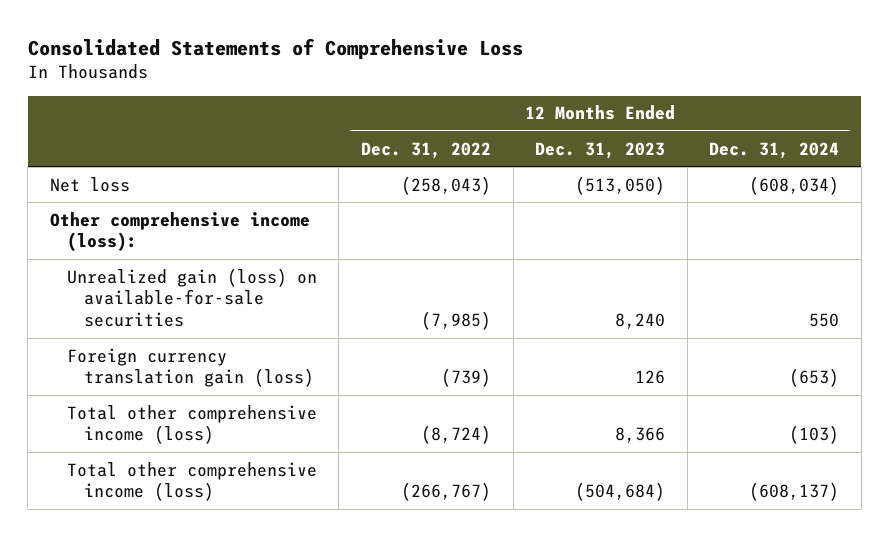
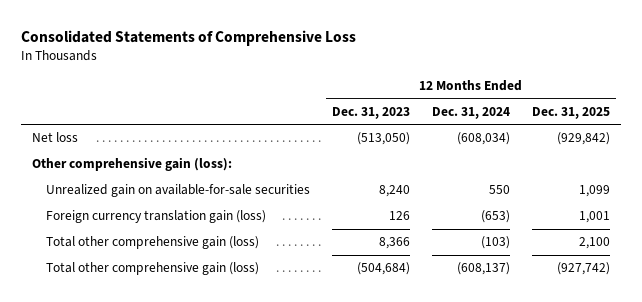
- | 12 Months Ended Dec. 31, 2022 | 12 Months Ended Dec. 31, 2023 | 12 Months Ended Dec. 31, 2024
+ | 12 Months Ended Dec. 31, 2023 | 12 Months Ended Dec. 31, 2024 | 12 Months Ended Dec. 31, 2025
- Other comprehensive income (loss):
- Unrealized gain (loss) on available-for-sale securities | (7,985) | 8,240 | 550
+ Other comprehensive gain (loss):
+ Unrealized gain on available-for-sale securities | 8,240 | 550 | 1,099
- Total other comprehensive income (loss) | (8,724) | 8,366 | (103)
- Total other comprehensive income (loss) | (266,767) | (504,684) | (608,137)
+ Total other comprehensive gain (loss) | 8,366 | (103) | 2,100
+ Total other comprehensive gain (loss) | (504,684) | (608,137) | (927,742)

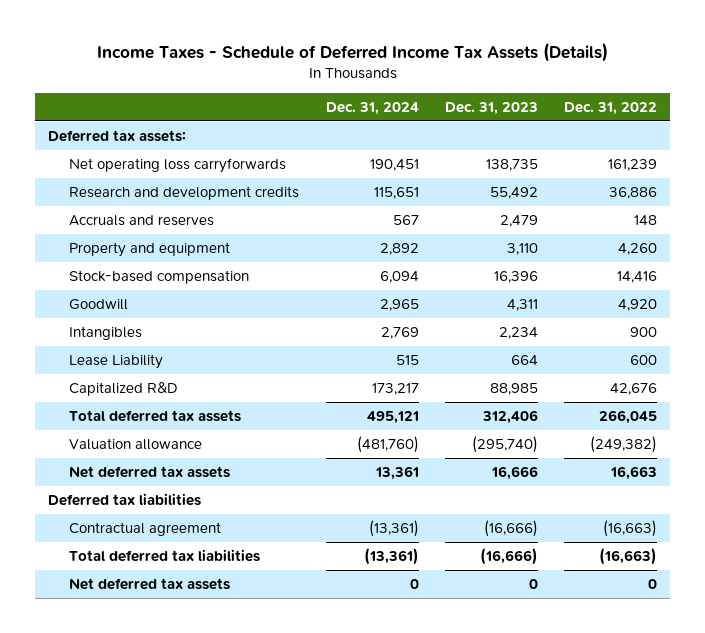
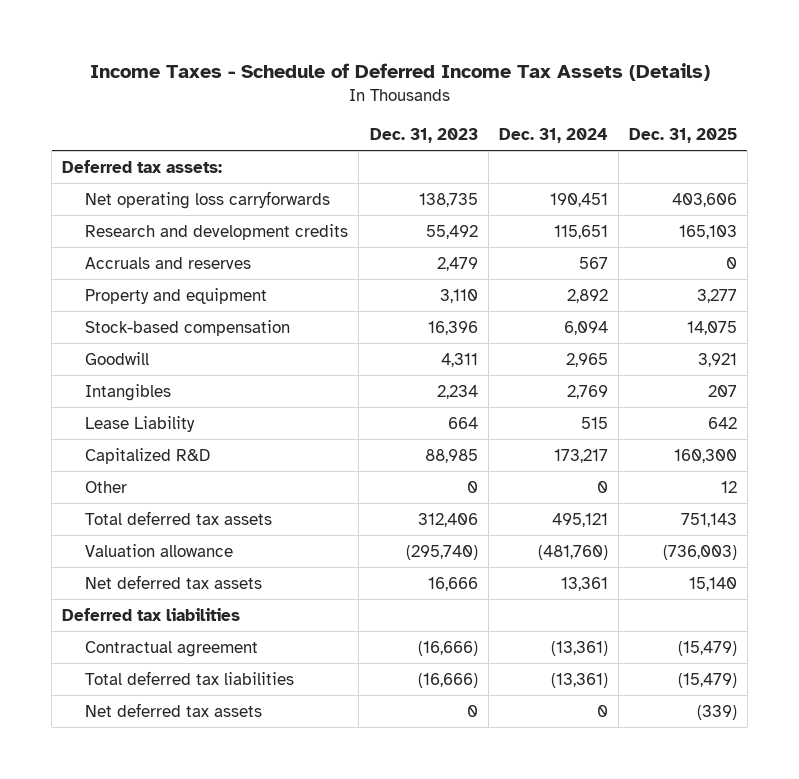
- | Dec. 31, 2024 | Dec. 31, 2023 | Dec. 31, 2022
+ | Dec. 31, 2023 | Dec. 31, 2024 | Dec. 31, 2025
+ Other | 0 | 0 | 12

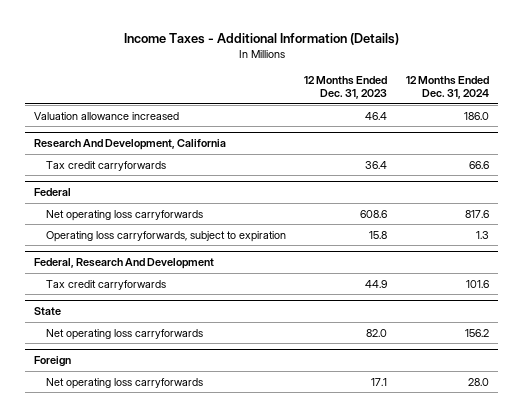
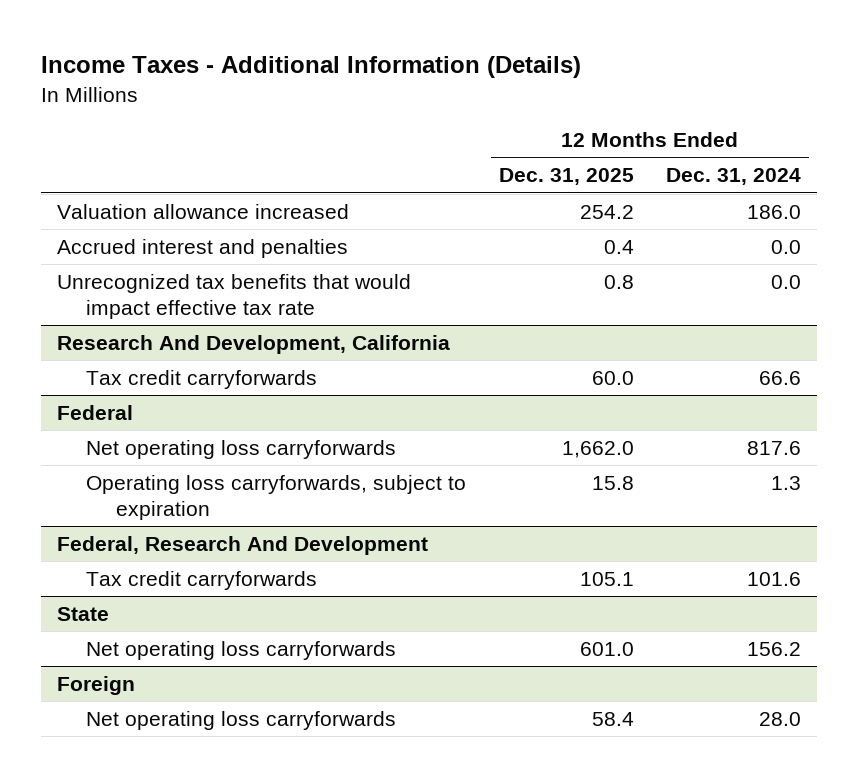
- | 12 Months Ended Dec. 31, 2023 | 12 Months Ended Dec. 31, 2024
+ | 12 Months Ended Dec. 31, 2025 | 12 Months Ended Dec. 31, 2024
+ Accrued interest and penalties | 0.4 | 0.0
+ Unrecognized tax benefits that would impact effective tax rate | 0.8 | 0.0

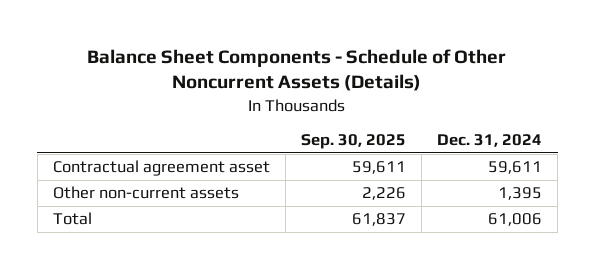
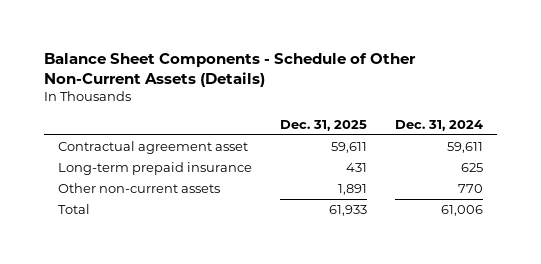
- Balance Sheet Components - Schedule of Other Noncurrent Assets (Details)
+ Balance Sheet Components - Schedule of Other Non-Current Assets (Details)
- | Sep. 30, 2025 | Dec. 31, 2024
+ | Dec. 31, 2025 | Dec. 31, 2024
- Other non-current assets | 2,226 | 1,395
+ Long-term prepaid insurance | 431 | 625
+ Other non-current assets | 1,891 | 770

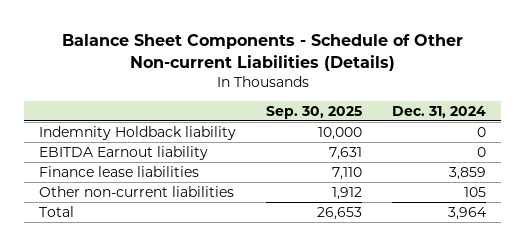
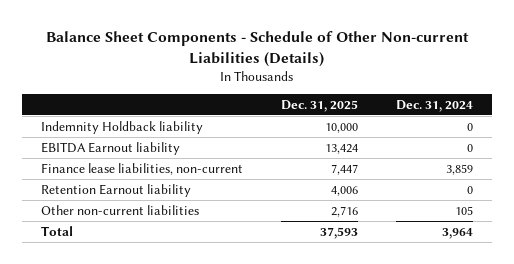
- | Sep. 30, 2025 | Dec. 31, 2024
+ | Dec. 31, 2025 | Dec. 31, 2024
- Finance lease liabilities | 7,110 | 3,859
+ Finance lease liabilities, non-current | 7,447 | 3,859
+ Retention Earnout liability | 4,006 | 0

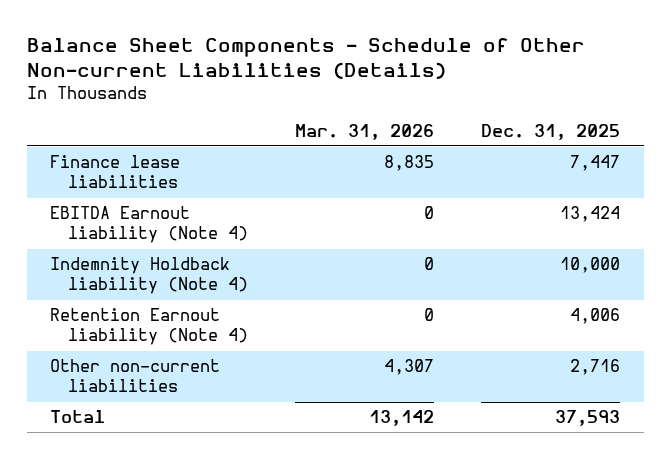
- | Dec. 31, 2025 | Dec. 31, 2024
+ | Mar. 31, 2026 | Dec. 31, 2025
- Indemnity Holdback liability | 10,000 | 0
- EBITDA Earnout liability | 13,424 | 0
- Finance lease liabilities, non-current | 7,447 | 3,859
- Retention Earnout liability | 4,006 | 0
+ Finance lease liabilities | 8,835 | 7,447
+ EBITDA Earnout liability (Note 4) | 0 | 13,424
+ Indemnity Holdback liability (Note 4) | 0 | 10,000
+ Retention Earnout liability (Note 4) | 0 | 4,006

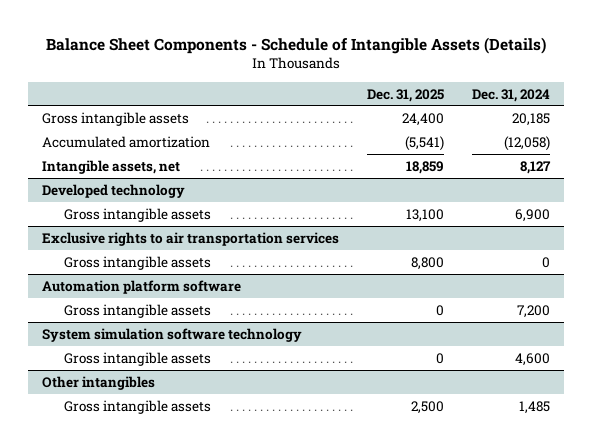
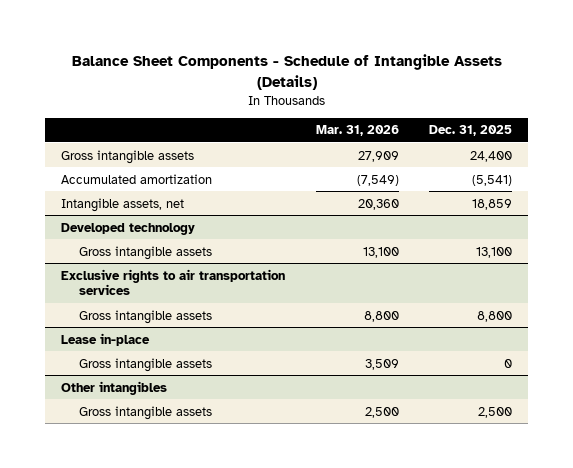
- | Dec. 31, 2025 | Dec. 31, 2024
+ | Mar. 31, 2026 | Dec. 31, 2025
- Automation platform software
- Gross intangible assets | 0 | 7,200
- System simulation software technology
+ Lease in-place

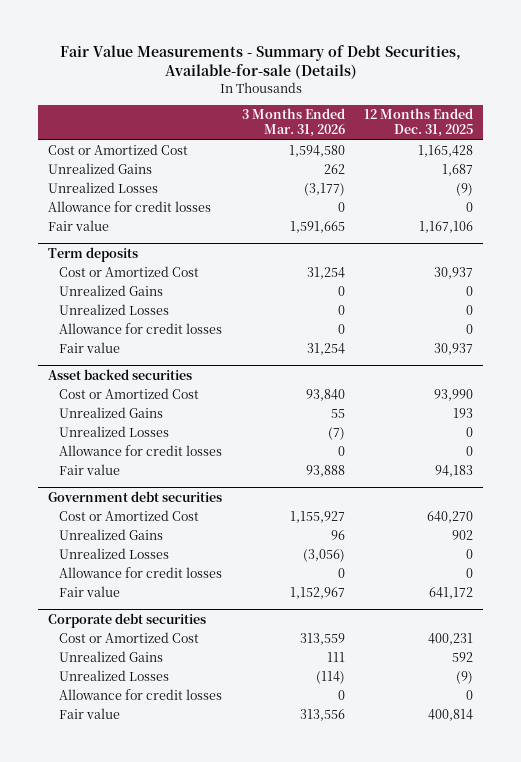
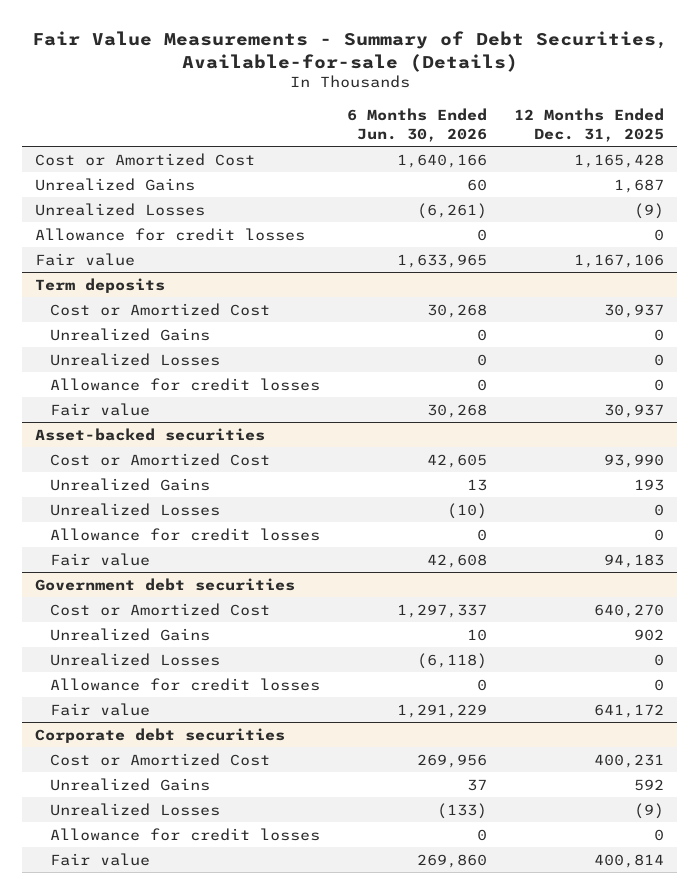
- | 3 Months Ended Mar. 31, 2026 | 12 Months Ended Dec. 31, 2025
+ | 6 Months Ended Jun. 30, 2026 | 12 Months Ended Dec. 31, 2025
- Asset backed securities
+ Asset-backed securities

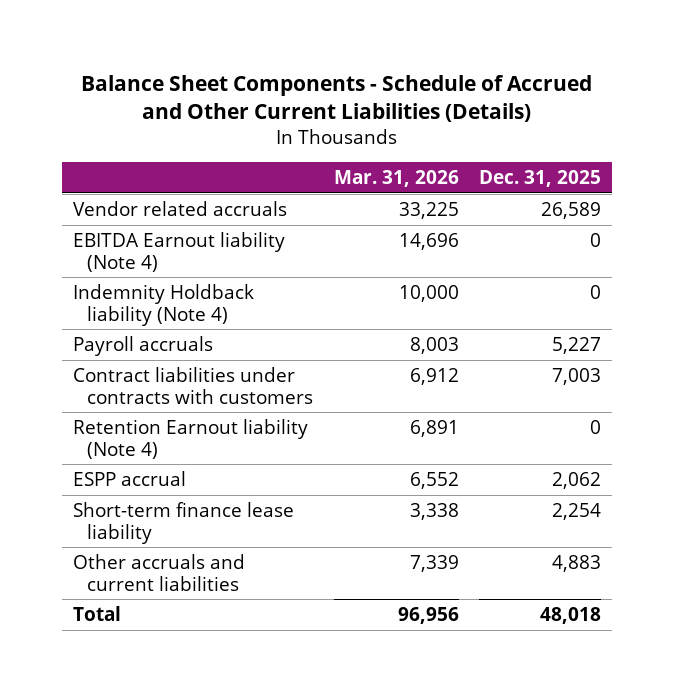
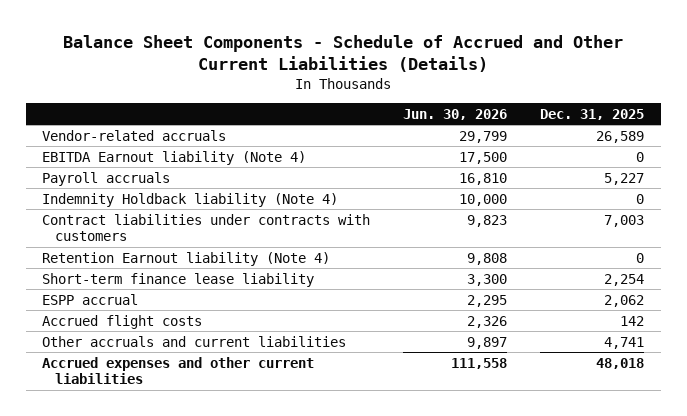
- | Mar. 31, 2026 | Dec. 31, 2025
+ | Jun. 30, 2026 | Dec. 31, 2025
- Vendor related accruals | 33,225 | 26,589
+ Vendor-related accruals | 29,799 | 26,589
moved down: Indemnity Holdback liability (Note 4) | 10,000 | 0
- Other accruals and current liabilities | 7,339 | 4,883
- Total | 96,956 | 48,018
moved down: ESPP accrual | 2,295 | 2,062
+ Accrued flight costs | 2,326 | 142
+ Other accruals and current liabilities | 9,897 | 4,741
+ Accrued expenses and other current liabilities | 111,558 | 48,018

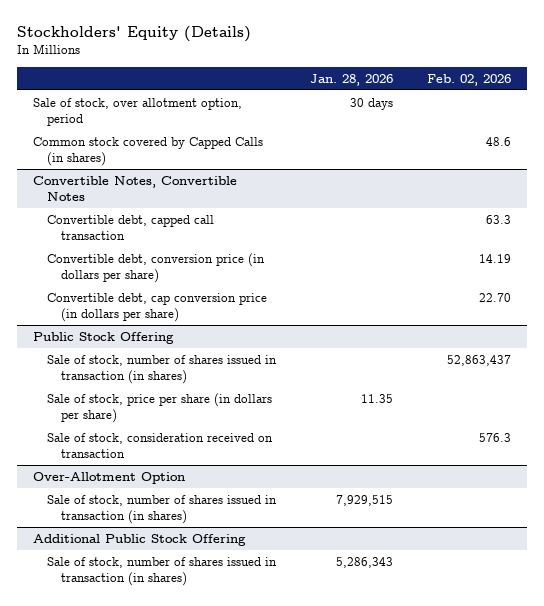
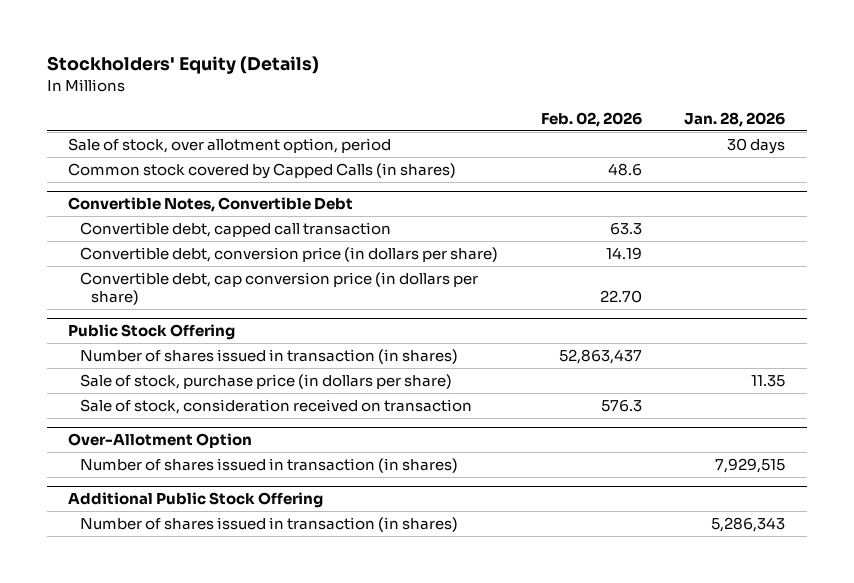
- | Jan. 28, 2026 | Feb. 02, 2026
+ | Feb. 02, 2026 | Jan. 28, 2026
- Convertible Notes, Convertible Notes
+ Convertible Notes, Convertible Debt
@ Public Stock Offering
- Sale of stock, number of shares issued in transaction (in shares) | | 52,863,437
- Sale of stock, price per share (in dollars per share) | 11.35 |
+ Number of shares issued in transaction (in shares) | 52,863,437 |
+ Sale of stock, purchase price (in dollars per share) | | 11.35
@ Over-Allotment Option
- Sale of stock, number of shares issued in transaction (in shares) | 7,929,515 |
+ Number of shares issued in transaction (in shares) | | 7,929,515
@ Additional Public Stock Offering
- Sale of stock, number of shares issued in transaction (in shares) | 5,286,343 |
+ Number of shares issued in transaction (in shares) | | 5,286,343

